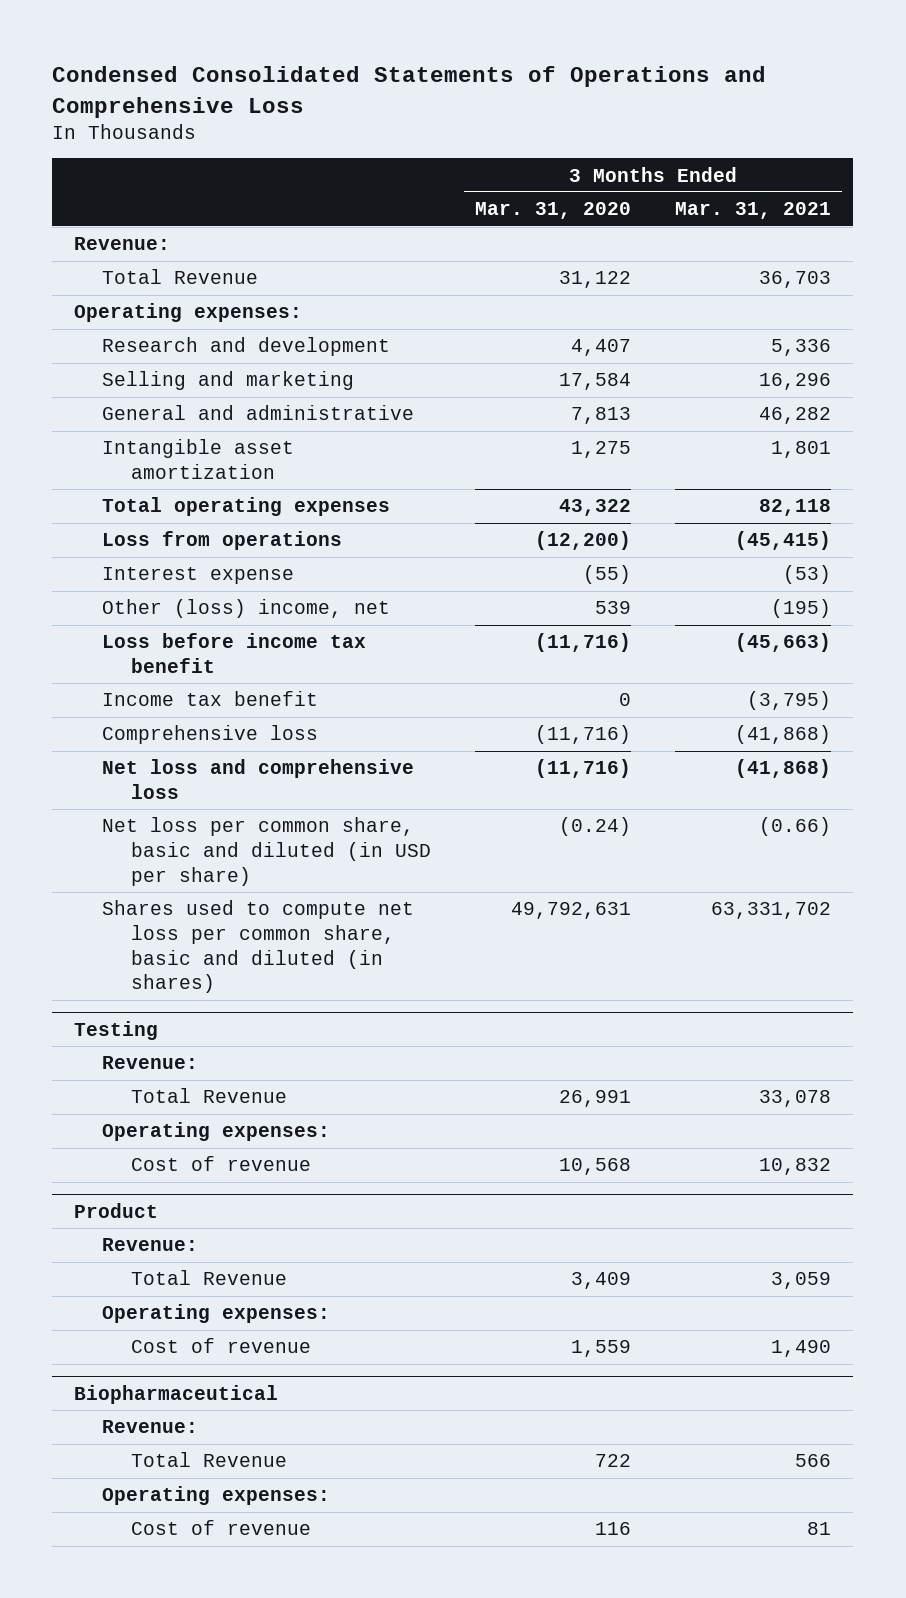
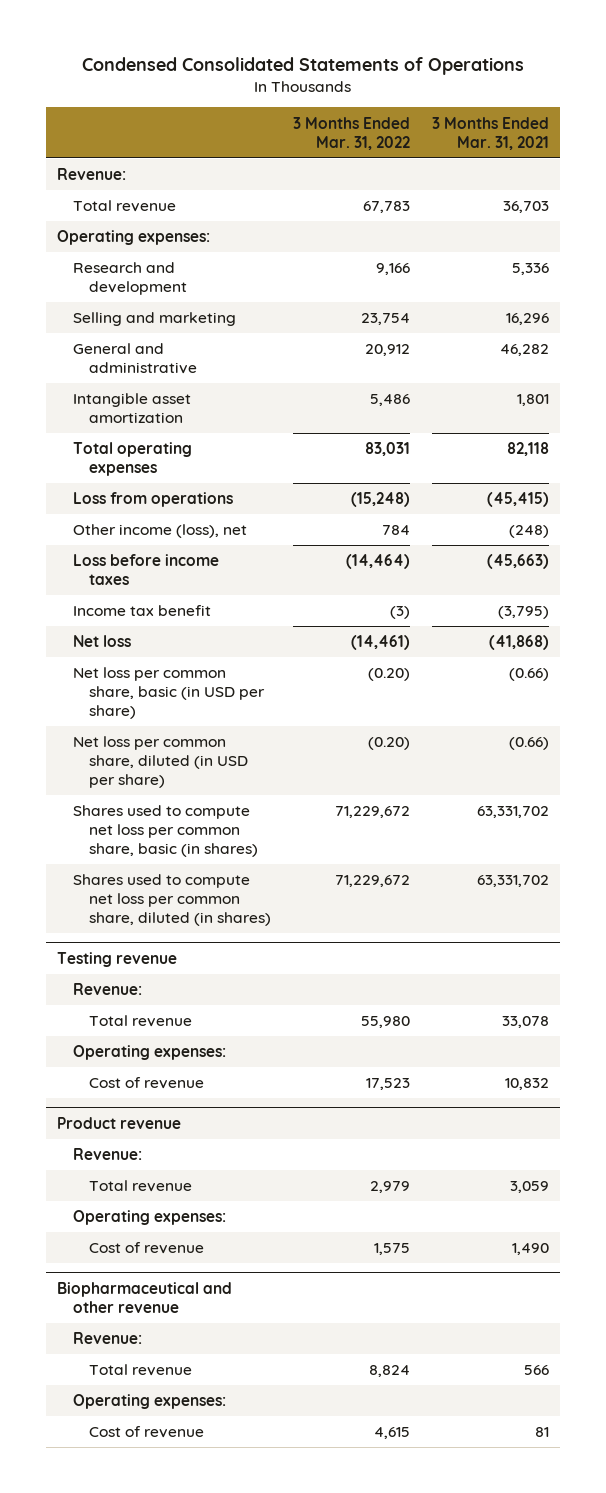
- Condensed Consolidated Statements of Operations and Comprehensive Loss
+ Condensed Consolidated Statements of Operations
- | 3 Months Ended Mar. 31, 2020 | 3 Months Ended Mar. 31, 2021
+ | 3 Months Ended Mar. 31, 2022 | 3 Months Ended Mar. 31, 2021
- Total Revenue | 31,122 | 36,703
+ Total revenue | 67,783 | 36,703
- Interest expense | (55) | (53)
- Other (loss) income, net | 539 | (195)
- Loss before income tax benefit | (11,716) | (45,663)
+ Other income (loss), net | 784 | (248)
+ Loss before income taxes | (14,464) | (45,663)
- Comprehensive loss | (11,716) | (41,868)
- Net loss and comprehensive loss | (11,716) | (41,868)
- Net loss per common share, basic and diluted (in USD per share) | (0.24) | (0.66)
- Shares used to compute net loss per common share, basic and diluted (in shares) | 49,792,631 | 63,331,702
- Testing
+ Net loss | (14,461) | (41,868)
+ Net loss per common share, basic (in USD per share) | (0.20) | (0.66)
+ Net loss per common share, diluted (in USD per share) | (0.20) | (0.66)
+ Shares used to compute net loss per common share, basic (in shares) | 71,229,672 | 63,331,702
+ Shares used to compute net loss per common share, diluted (in shares) | 71,229,672 | 63,331,702
+ Testing revenue
- Total Revenue | 26,991 | 33,078
+ Total revenue | 55,980 | 33,078
- Product
+ Product revenue
- Total Revenue | 3,409 | 3,059
+ Total revenue | 2,979 | 3,059
- Biopharmaceutical
+ Biopharmaceutical and other revenue
- Total Revenue | 722 | 566
+ Total revenue | 8,824 | 566

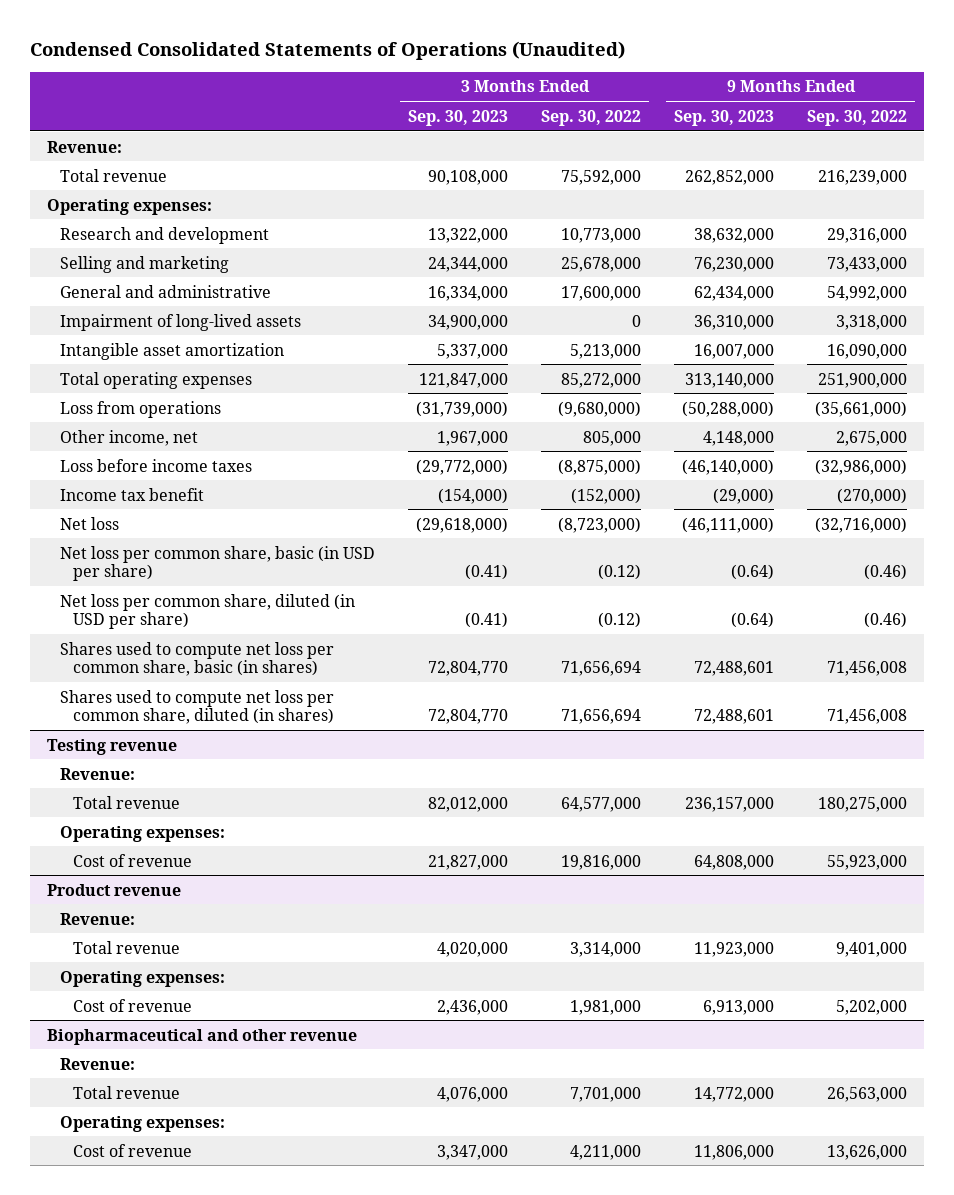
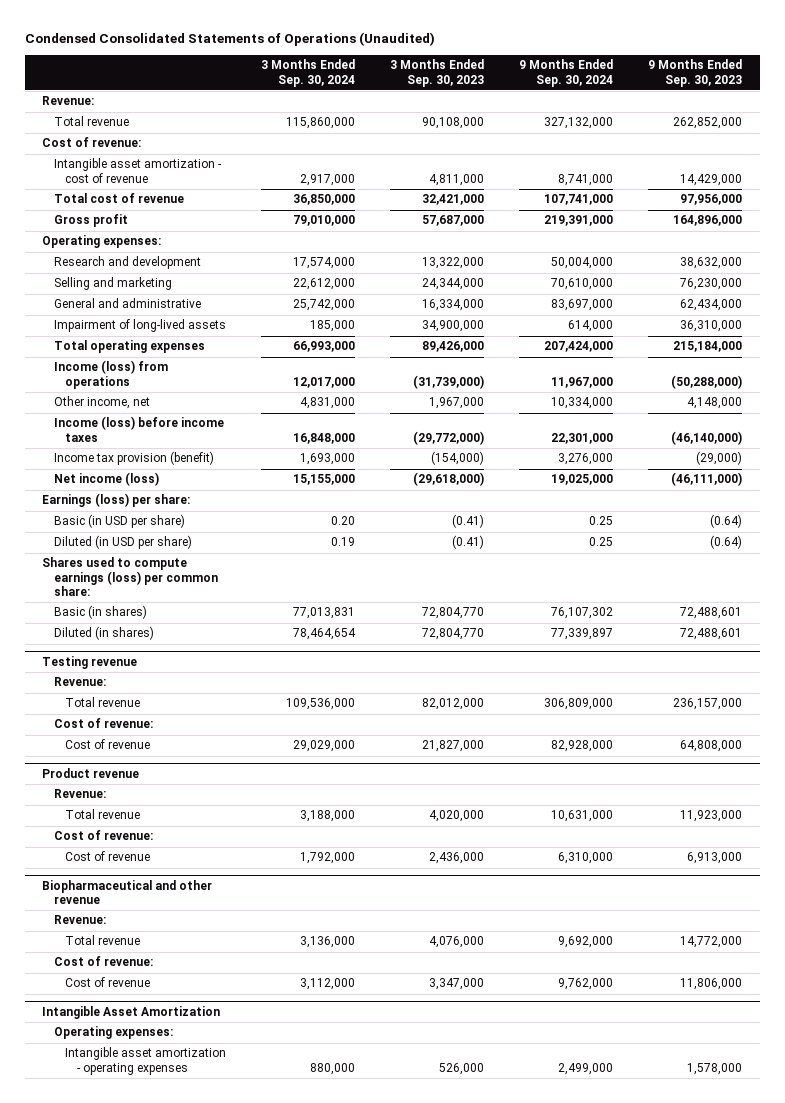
- | 3 Months Ended Sep. 30, 2023 | 3 Months Ended Sep. 30, 2022 | 9 Months Ended Sep. 30, 2023 | 9 Months Ended Sep. 30, 2022
+ | 3 Months Ended Sep. 30, 2024 | 3 Months Ended Sep. 30, 2023 | 9 Months Ended Sep. 30, 2024 | 9 Months Ended Sep. 30, 2023
+ Cost of revenue:
+ Intangible asset amortization - cost of revenue | 2,917,000 | 4,811,000 | 8,741,000 | 14,429,000
+ Total cost of revenue | 36,850,000 | 32,421,000 | 107,741,000 | 97,956,000
+ Gross profit | 79,010,000 | 57,687,000 | 219,391,000 | 164,896,000
- Intangible asset amortization | 5,337,000 | 5,213,000 | 16,007,000 | 16,090,000
- Total operating expenses | 121,847,000 | 85,272,000 | 313,140,000 | 251,900,000
- Loss from operations | (31,739,000) | (9,680,000) | (50,288,000) | (35,661,000)
+ Total operating expenses | 66,993,000 | 89,426,000 | 207,424,000 | 215,184,000
+ Income (loss) from operations | 12,017,000 | (31,739,000) | 11,967,000 | (50,288,000)
- Loss before income taxes | (29,772,000) | (8,875,000) | (46,140,000) | (32,986,000)
- Income tax benefit | (154,000) | (152,000) | (29,000) | (270,000)
- Net loss | (29,618,000) | (8,723,000) | (46,111,000) | (32,716,000)
- Net loss per common share, basic (in USD per share) | (0.41) | (0.12) | (0.64) | (0.46)
- Net loss per common share, diluted (in USD per share) | (0.41) | (0.12) | (0.64) | (0.46)
- Shares used to compute net loss per common share, basic (in shares) | 72,804,770 | 71,656,694 | 72,488,601 | 71,456,008
- Shares used to compute net loss per common share, diluted (in shares) | 72,804,770 | 71,656,694 | 72,488,601 | 71,456,008
+ Income (loss) before income taxes | 16,848,000 | (29,772,000) | 22,301,000 | (46,140,000)
+ Income tax provision (benefit) | 1,693,000 | (154,000) | 3,276,000 | (29,000)
+ Net income (loss) | 15,155,000 | (29,618,000) | 19,025,000 | (46,111,000)
+ Earnings (loss) per share:
+ Basic (in USD per share) | 0.20 | (0.41) | 0.25 | (0.64)
+ Diluted (in USD per share) | 0.19 | (0.41) | 0.25 | (0.64)
+ Shares used to compute earnings (loss) per common share:
+ Basic (in shares) | 77,013,831 | 72,804,770 | 76,107,302 | 72,488,601
+ Diluted (in shares) | 78,464,654 | 72,804,770 | 77,339,897 | 72,488,601
@ Testing revenue
- Operating expenses:
+ Cost of revenue:
@ Product revenue
- Operating expenses:
+ Cost of revenue:
@ Biopharmaceutical and other revenue
- Operating expenses:
+ Cost of revenue:
+ Intangible Asset Amortization
+ Operating expenses:
+ Intangible asset amortization - operating expenses | 880,000 | 526,000 | 2,499,000 | 1,578,000

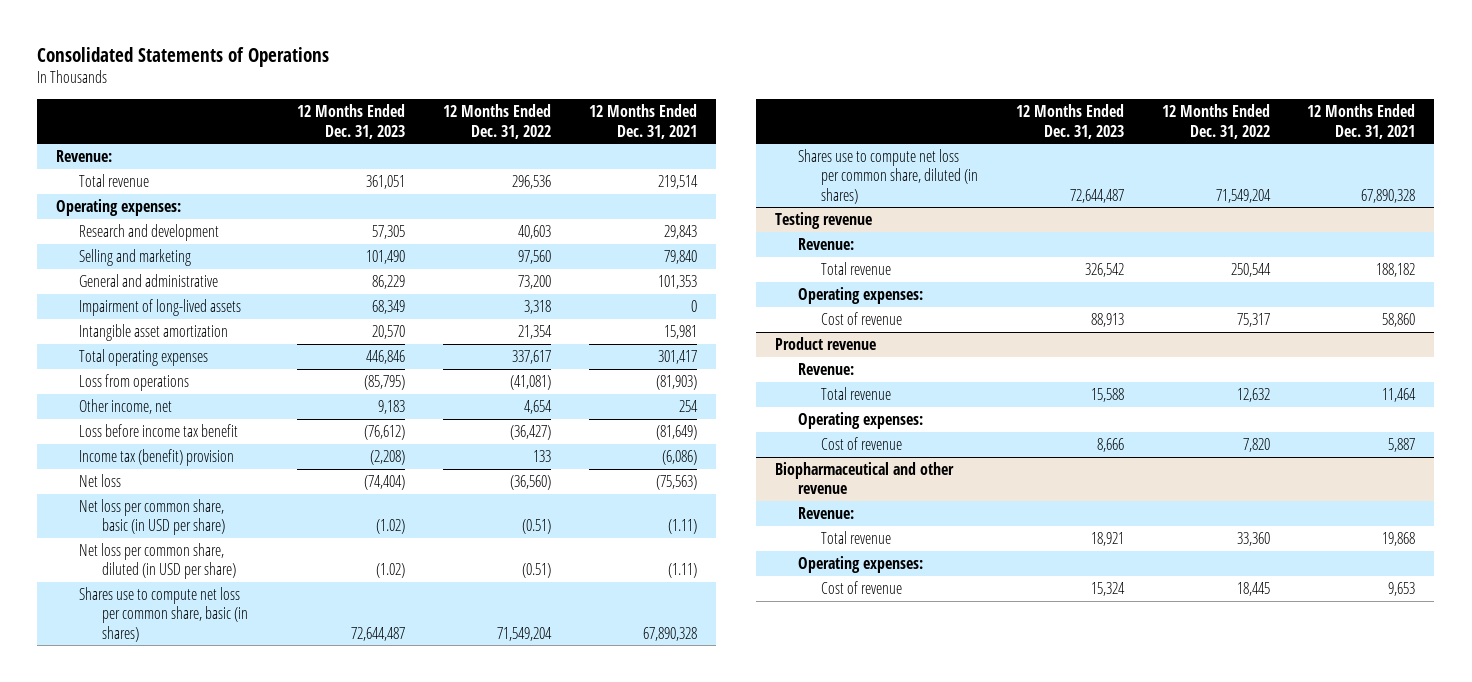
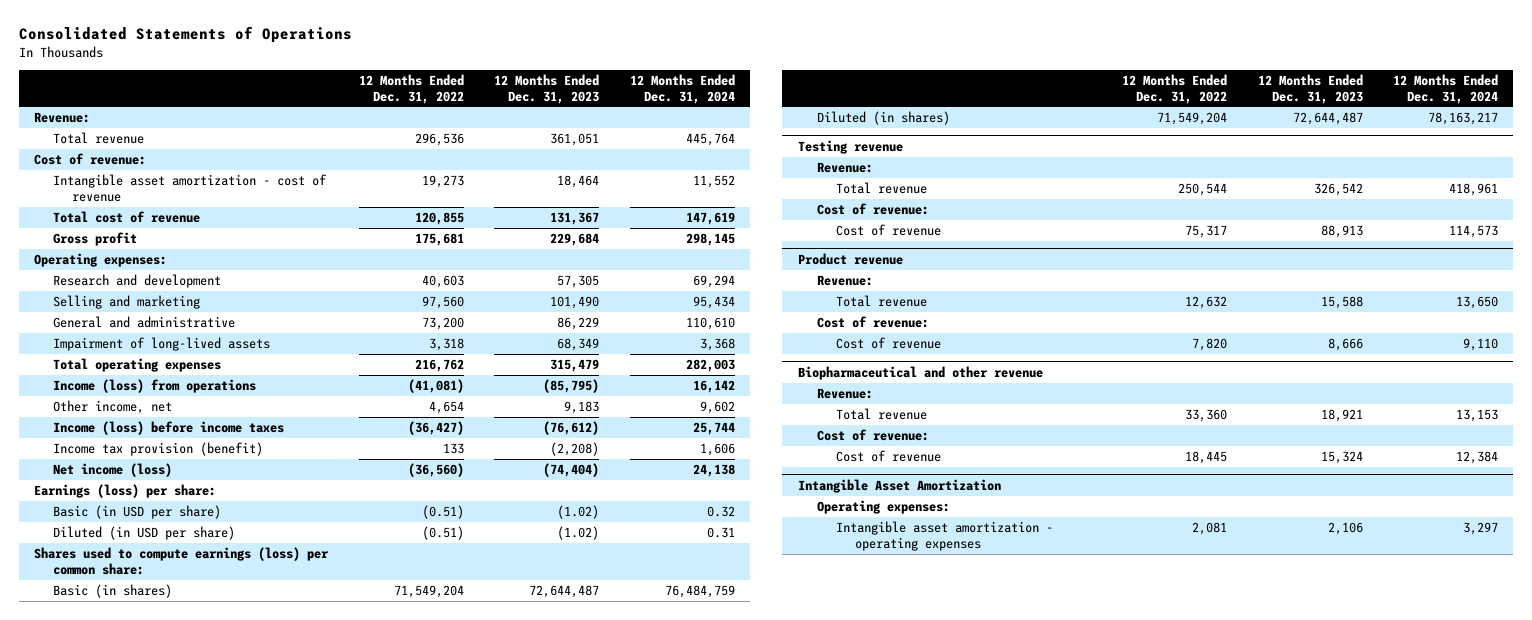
- | 12 Months Ended Dec. 31, 2023 | 12 Months Ended Dec. 31, 2022 | 12 Months Ended Dec. 31, 2021
+ | 12 Months Ended Dec. 31, 2022 | 12 Months Ended Dec. 31, 2023 | 12 Months Ended Dec. 31, 2024
+ Cost of revenue:
+ Intangible asset amortization - cost of revenue | 19,273 | 18,464 | 11,552
+ Total cost of revenue | 120,855 | 131,367 | 147,619
+ Gross profit | 175,681 | 229,684 | 298,145
- Intangible asset amortization | 20,570 | 21,354 | 15,981
- Total operating expenses | 446,846 | 337,617 | 301,417
- Loss from operations | (85,795) | (41,081) | (81,903)
+ Total operating expenses | 216,762 | 315,479 | 282,003
+ Income (loss) from operations | (41,081) | (85,795) | 16,142
- Loss before income tax benefit | (76,612) | (36,427) | (81,649)
- Income tax (benefit) provision | (2,208) | 133 | (6,086)
- Net loss | (74,404) | (36,560) | (75,563)
- Net loss per common share, basic (in USD per share) | (1.02) | (0.51) | (1.11)
- Net loss per common share, diluted (in USD per share) | (1.02) | (0.51) | (1.11)
- Shares use to compute net loss per common share, basic (in shares) | 72,644,487 | 71,549,204 | 67,890,328
- Shares use to compute net loss per common share, diluted (in shares) | 72,644,487 | 71,549,204 | 67,890,328
+ Income (loss) before income taxes | (36,427) | (76,612) | 25,744
+ Income tax provision (benefit) | 133 | (2,208) | 1,606
+ Net income (loss) | (36,560) | (74,404) | 24,138
+ Earnings (loss) per share:
+ Basic (in USD per share) | (0.51) | (1.02) | 0.32
+ Diluted (in USD per share) | (0.51) | (1.02) | 0.31
+ Shares used to compute earnings (loss) per common share:
+ Basic (in shares) | 71,549,204 | 72,644,487 | 76,484,759
+ Diluted (in shares) | 71,549,204 | 72,644,487 | 78,163,217
@ Testing revenue
- Operating expenses:
+ Cost of revenue:
@ Product revenue
- Operating expenses:
+ Cost of revenue:
@ Biopharmaceutical and other revenue
- Operating expenses:
+ Cost of revenue:
+ Intangible Asset Amortization
+ Operating expenses:
+ Intangible asset amortization - operating expenses | 2,081 | 2,106 | 3,297

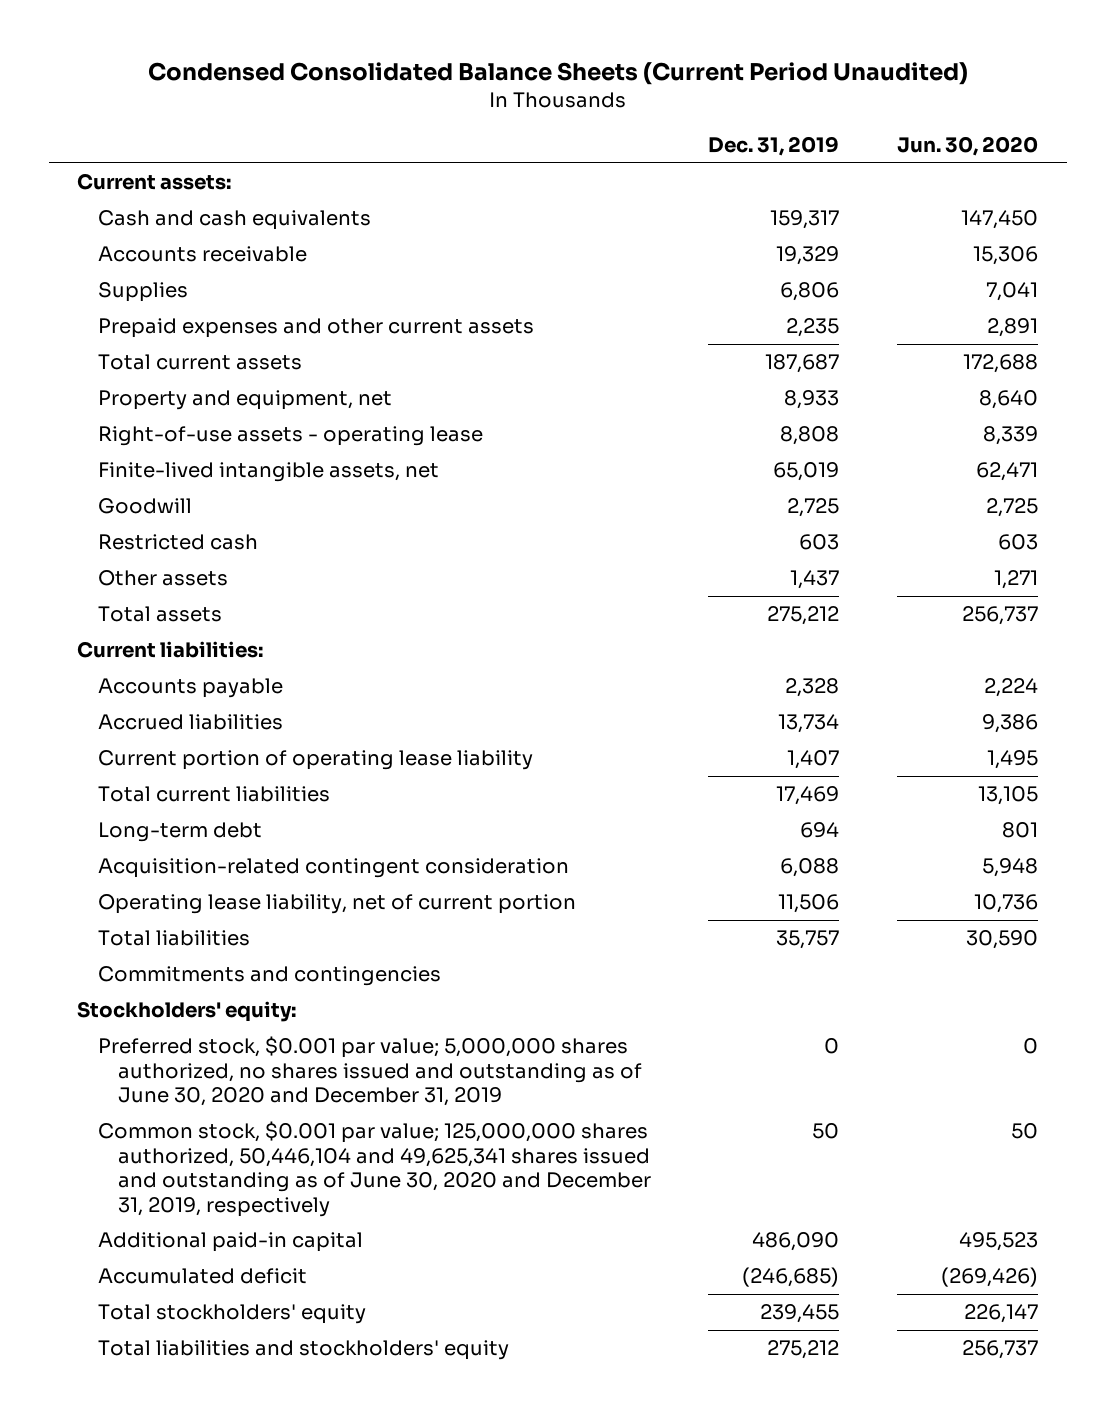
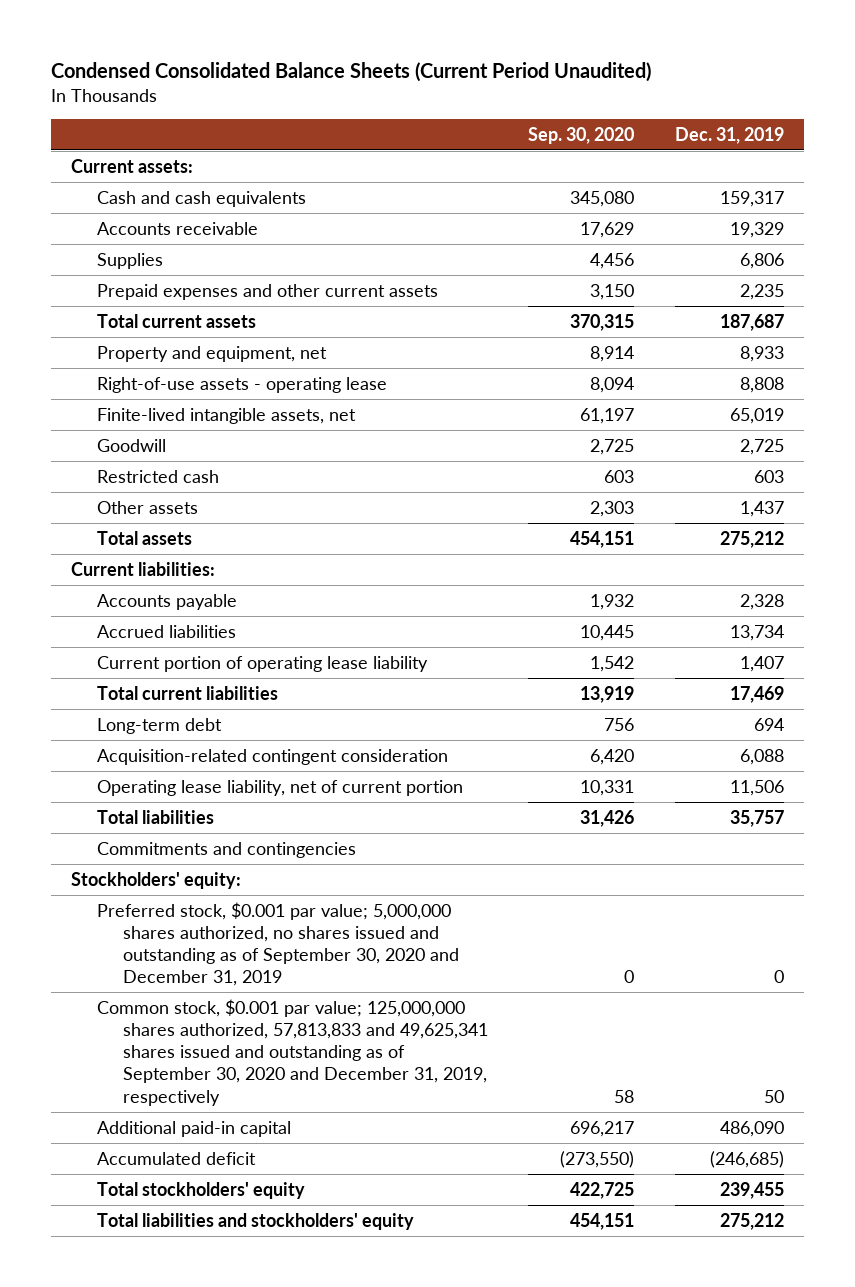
- | Dec. 31, 2019 | Jun. 30, 2020
+ | Sep. 30, 2020 | Dec. 31, 2019
- Preferred stock, $0.001 par value; 5,000,000 shares authorized, no shares issued and outstanding as of June 30, 2020 and December 31, 2019 | 0 | 0
- Common stock, $0.001 par value; 125,000,000 shares authorized, 50,446,104 and 49,625,341 shares issued and outstanding as of June 30, 2020 and December 31, 2019, respectively | 50 | 50
+ Preferred stock, $0.001 par value; 5,000,000 shares authorized, no shares issued and outstanding as of September 30, 2020 and December 31, 2019 | 0 | 0
+ Common stock, $0.001 par value; 125,000,000 shares authorized, 57,813,833 and 49,625,341 shares issued and outstanding as of September 30, 2020 and December 31, 2019, respectively | 58 | 50

